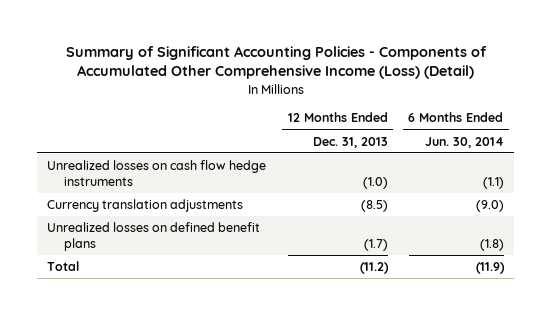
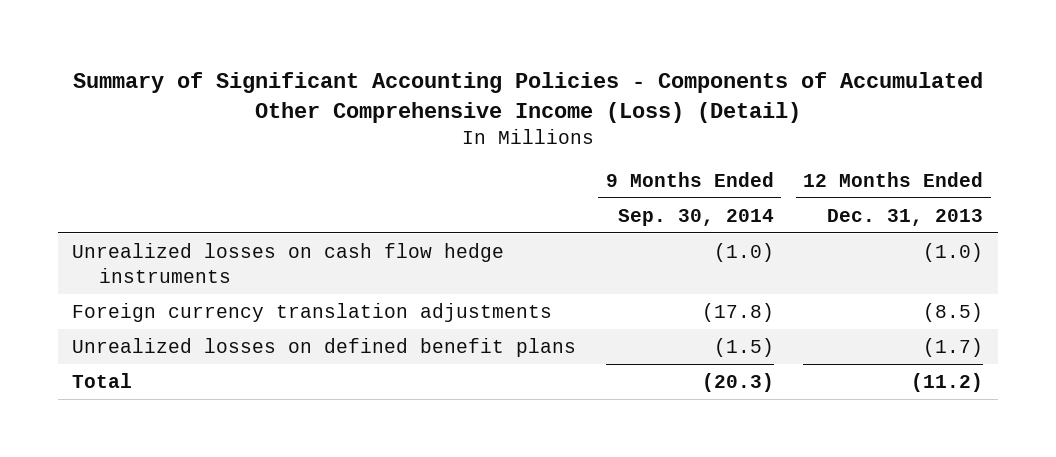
- | 12 Months Ended Dec. 31, 2013 | 6 Months Ended Jun. 30, 2014
+ | 9 Months Ended Sep. 30, 2014 | 12 Months Ended Dec. 31, 2013
- Currency translation adjustments | (8.5) | (9.0)
+ Foreign currency translation adjustments | (17.8) | (8.5)

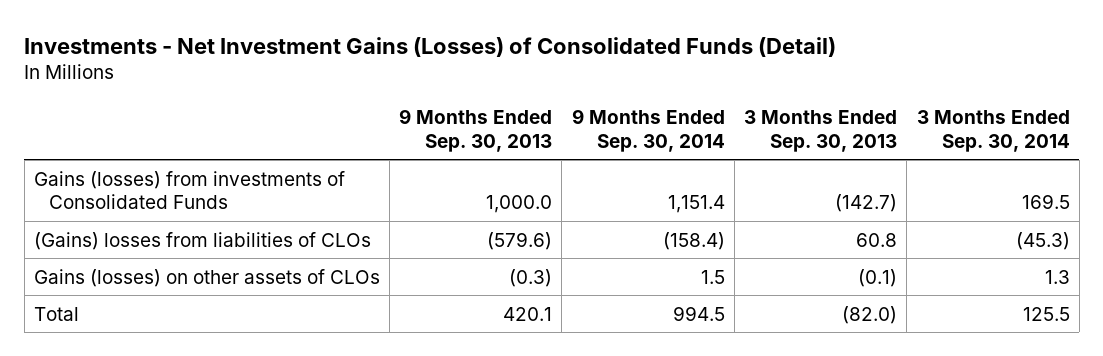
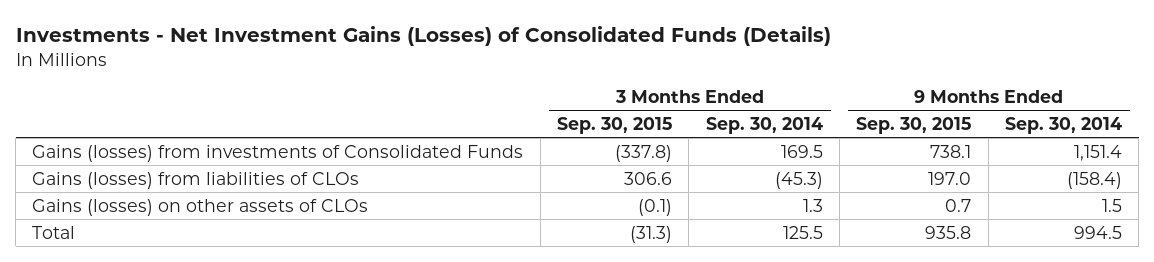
- Investments - Net Investment Gains (Losses) of Consolidated Funds (Detail)
+ Investments - Net Investment Gains (Losses) of Consolidated Funds (Details)
- | 9 Months Ended Sep. 30, 2013 | 9 Months Ended Sep. 30, 2014 | 3 Months Ended Sep. 30, 2013 | 3 Months Ended Sep. 30, 2014
+ | 3 Months Ended Sep. 30, 2015 | 3 Months Ended Sep. 30, 2014 | 9 Months Ended Sep. 30, 2015 | 9 Months Ended Sep. 30, 2014
- (Gains) losses from liabilities of CLOs | (579.6) | (158.4) | 60.8 | (45.3)
+ Gains (losses) from liabilities of CLOs | 306.6 | (45.3) | 197.0 | (158.4)

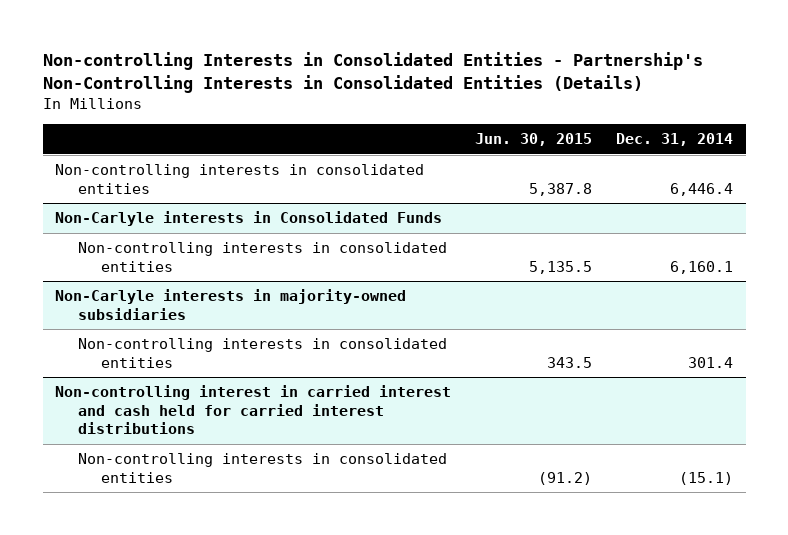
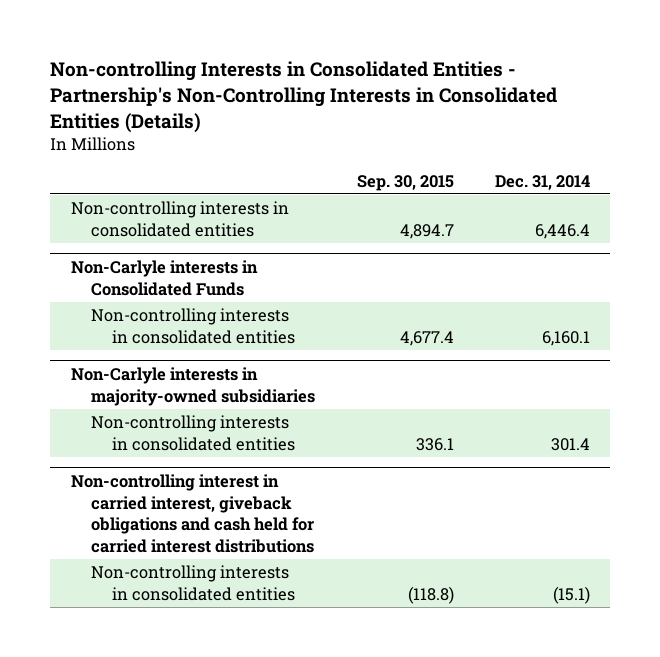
- | Jun. 30, 2015 | Dec. 31, 2014
+ | Sep. 30, 2015 | Dec. 31, 2014
- Non-controlling interest in carried interest and cash held for carried interest distributions
+ Non-controlling interest in carried interest, giveback obligations and cash held for carried interest distributions

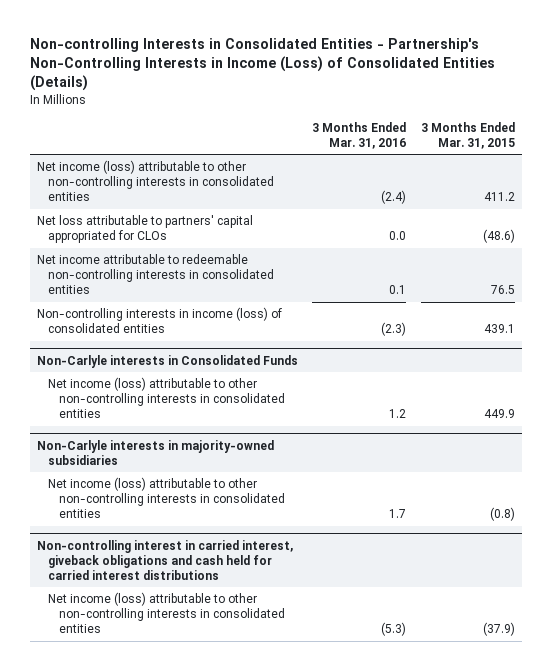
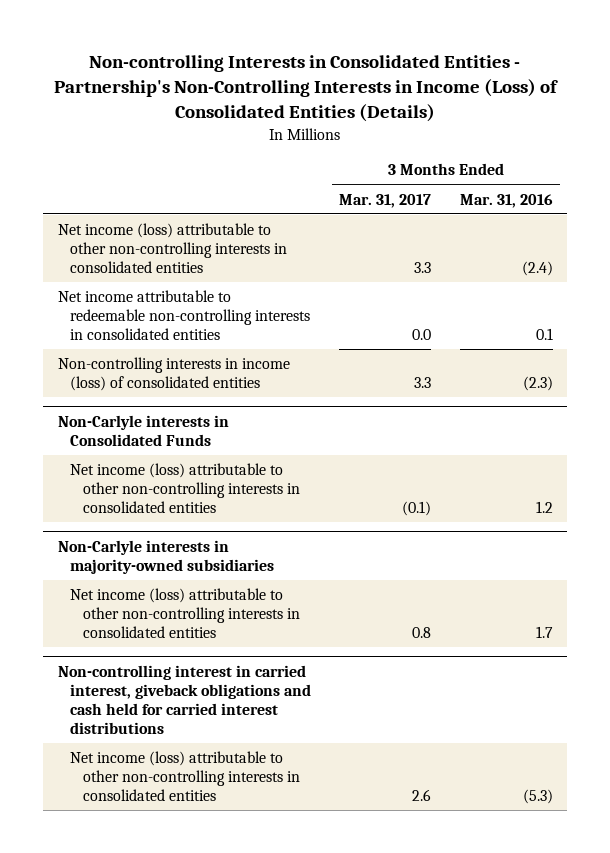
- | 3 Months Ended Mar. 31, 2016 | 3 Months Ended Mar. 31, 2015
+ | 3 Months Ended Mar. 31, 2017 | 3 Months Ended Mar. 31, 2016
- Net loss attributable to partners' capital appropriated for CLOs | 0.0 | (48.6)

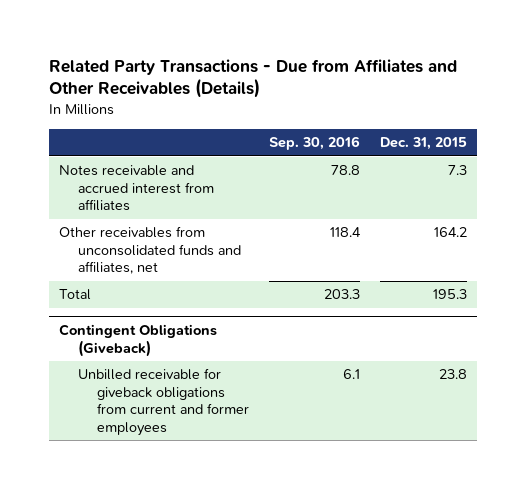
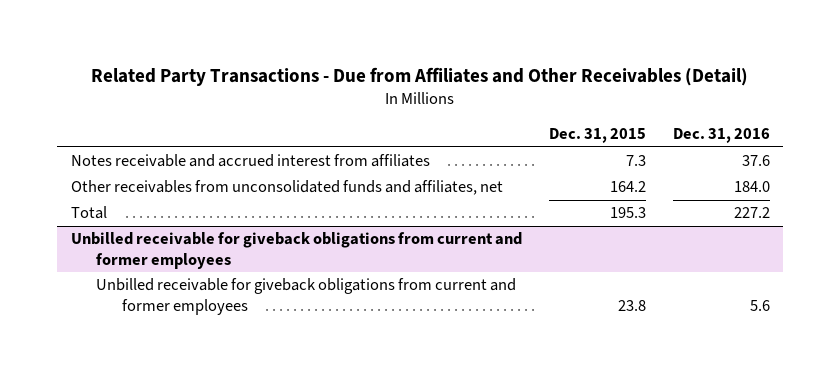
- Related Party Transactions - Due from Affiliates and Other Receivables (Details)
+ Related Party Transactions - Due from Affiliates and Other Receivables (Detail)
- | Sep. 30, 2016 | Dec. 31, 2015
+ | Dec. 31, 2015 | Dec. 31, 2016
- Contingent Obligations (Giveback)
+ Unbilled receivable for giveback obligations from current and former employees

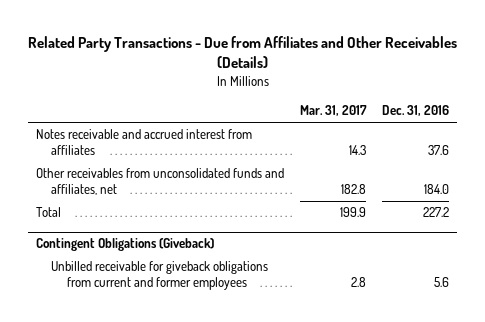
- Related Party Transactions - Due from Affiliates and Other Receivables (Detail)
+ Related Party Transactions - Due from Affiliates and Other Receivables (Details)
- | Dec. 31, 2015 | Dec. 31, 2016
+ | Mar. 31, 2017 | Dec. 31, 2016
- Unbilled receivable for giveback obligations from current and former employees
+ Contingent Obligations (Giveback)

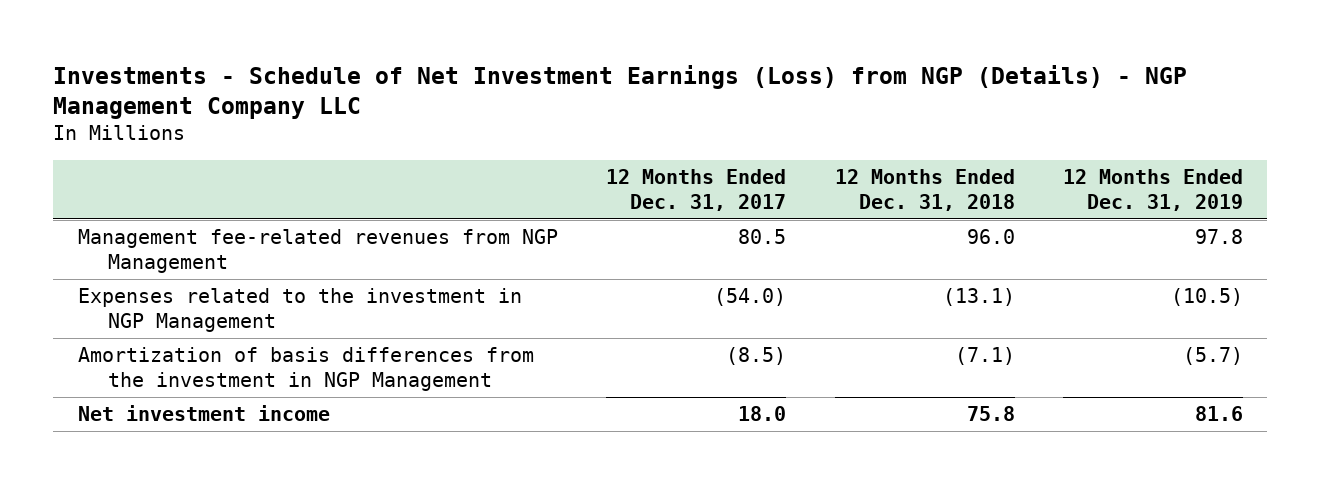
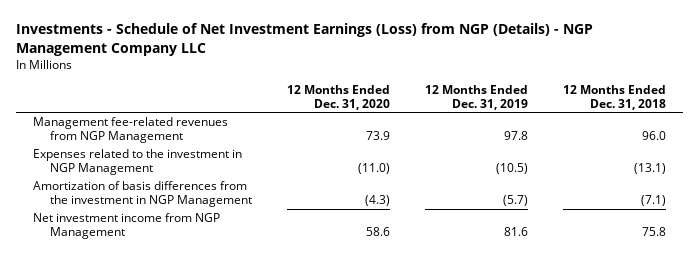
- | 12 Months Ended Dec. 31, 2017 | 12 Months Ended Dec. 31, 2018 | 12 Months Ended Dec. 31, 2019
+ | 12 Months Ended Dec. 31, 2020 | 12 Months Ended Dec. 31, 2019 | 12 Months Ended Dec. 31, 2018
- Net investment income | 18.0 | 75.8 | 81.6
+ Net investment income from NGP Management | 58.6 | 81.6 | 75.8

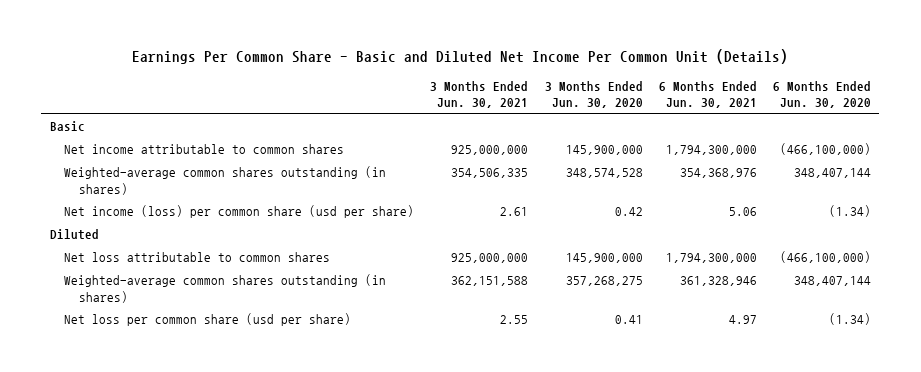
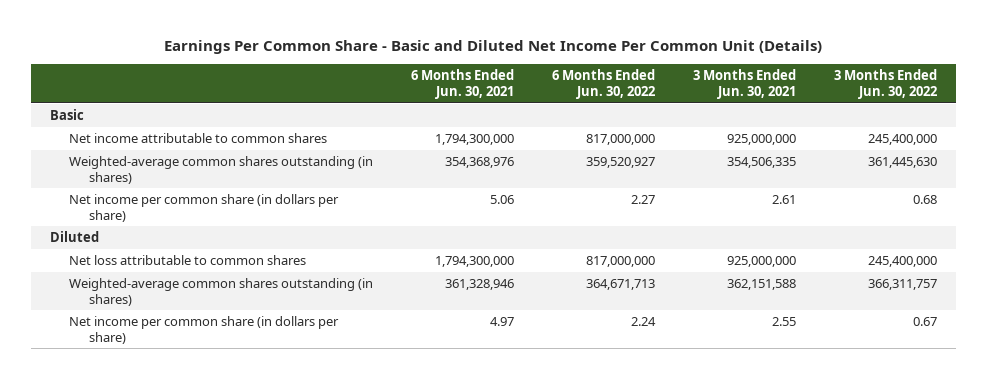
- | 3 Months Ended Jun. 30, 2021 | 3 Months Ended Jun. 30, 2020 | 6 Months Ended Jun. 30, 2021 | 6 Months Ended Jun. 30, 2020
+ | 6 Months Ended Jun. 30, 2021 | 6 Months Ended Jun. 30, 2022 | 3 Months Ended Jun. 30, 2021 | 3 Months Ended Jun. 30, 2022
- Net income (loss) per common share (usd per share) | 2.61 | 0.42 | 5.06 | (1.34)
+ Net income per common share (in dollars per share) | 5.06 | 2.27 | 2.61 | 0.68
- Net loss per common share (usd per share) | 2.55 | 0.41 | 4.97 | (1.34)
+ Net income per common share (in dollars per share) | 4.97 | 2.24 | 2.55 | 0.67

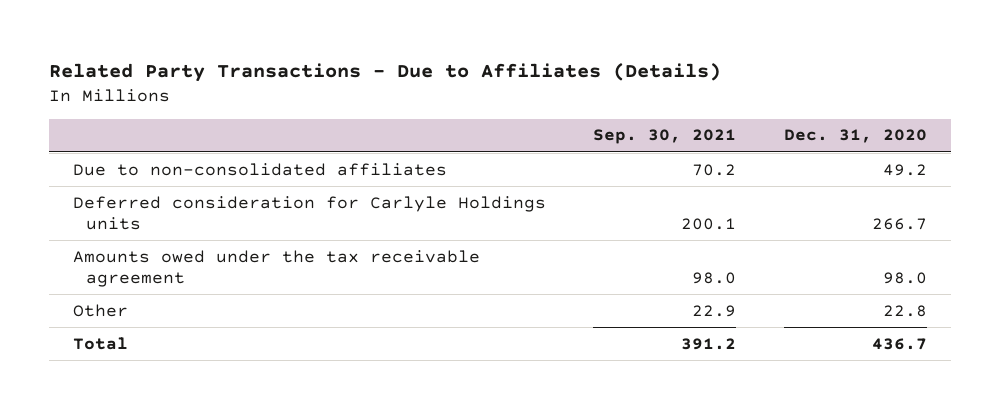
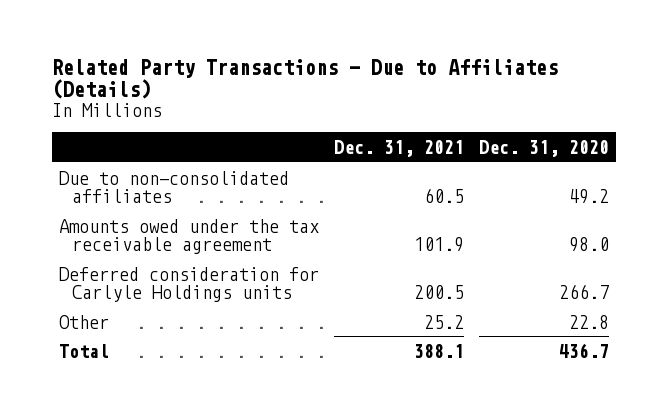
- | Sep. 30, 2021 | Dec. 31, 2020
+ | Dec. 31, 2021 | Dec. 31, 2020
moved down: Deferred consideration for Carlyle Holdings units | 200.5 | 266.7

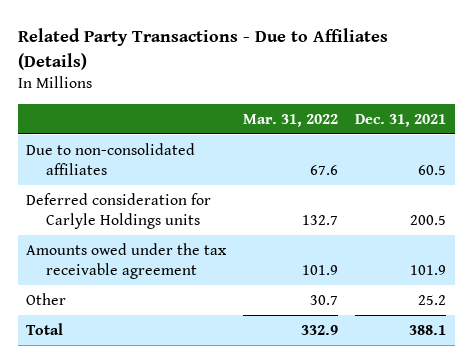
- | Dec. 31, 2021 | Dec. 31, 2020
+ | Mar. 31, 2022 | Dec. 31, 2021
moved down: Amounts owed under the tax receivable agreement | 101.9 | 101.9

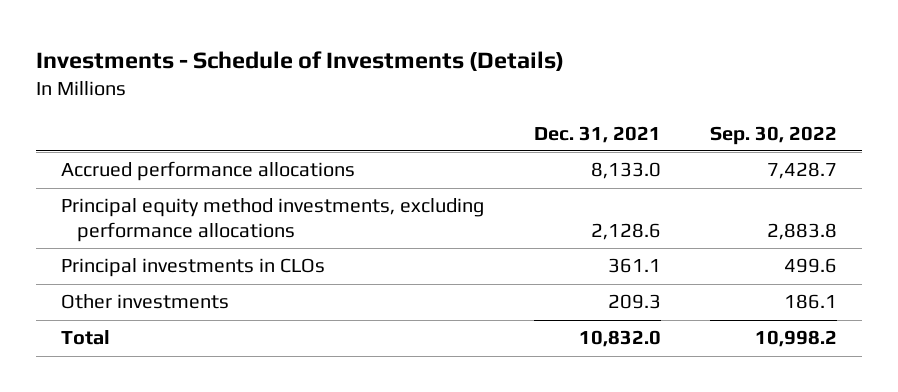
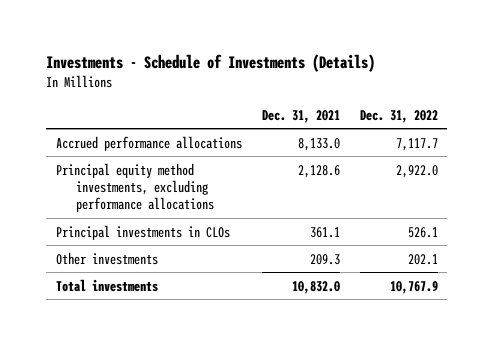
- | Dec. 31, 2021 | Sep. 30, 2022
+ | Dec. 31, 2021 | Dec. 31, 2022
- Total | 10,832.0 | 10,998.2
+ Total investments | 10,832.0 | 10,767.9

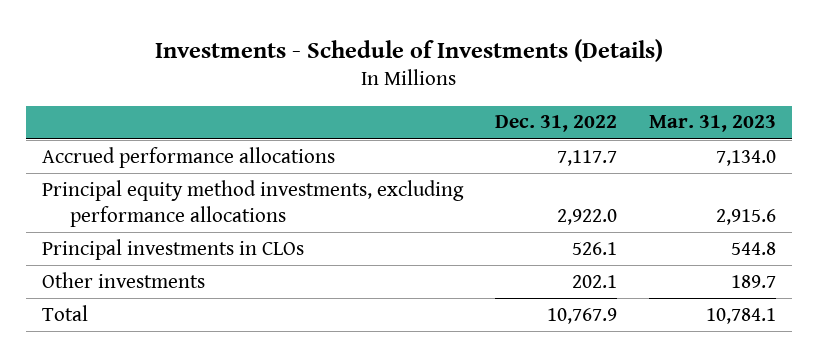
- | Dec. 31, 2021 | Dec. 31, 2022
+ | Dec. 31, 2022 | Mar. 31, 2023
- Total investments | 10,832.0 | 10,767.9
+ Total | 10,767.9 | 10,784.1

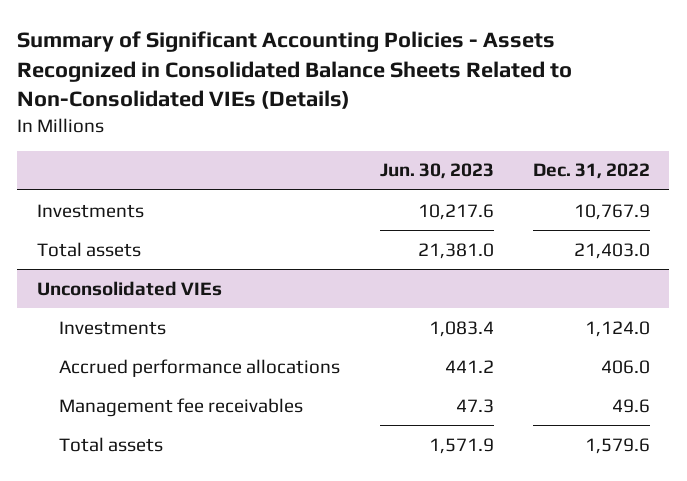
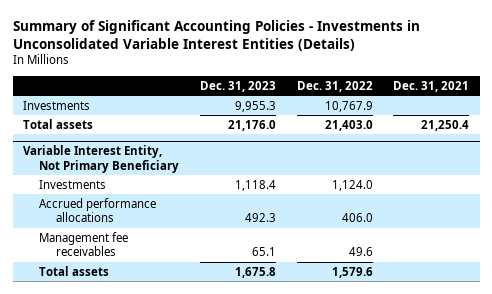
- Summary of Significant Accounting Policies - Assets Recognized in Consolidated Balance Sheets Related to Non-Consolidated VIEs (Details)
+ Summary of Significant Accounting Policies - Investments in Unconsolidated Variable Interest Entities (Details)
- | Jun. 30, 2023 | Dec. 31, 2022
+ | Dec. 31, 2023 | Dec. 31, 2022 | Dec. 31, 2021
- Unconsolidated VIEs
+ Variable Interest Entity, Not Primary Beneficiary

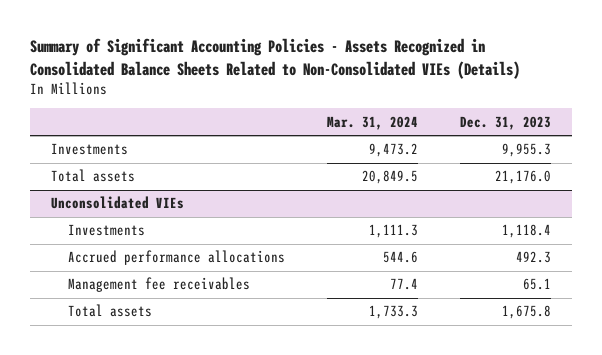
- Summary of Significant Accounting Policies - Investments in Unconsolidated Variable Interest Entities (Details)
+ Summary of Significant Accounting Policies - Assets Recognized in Consolidated Balance Sheets Related to Non-Consolidated VIEs (Details)
- | Dec. 31, 2023 | Dec. 31, 2022 | Dec. 31, 2021
+ | Mar. 31, 2024 | Dec. 31, 2023
- Variable Interest Entity, Not Primary Beneficiary
+ Unconsolidated VIEs

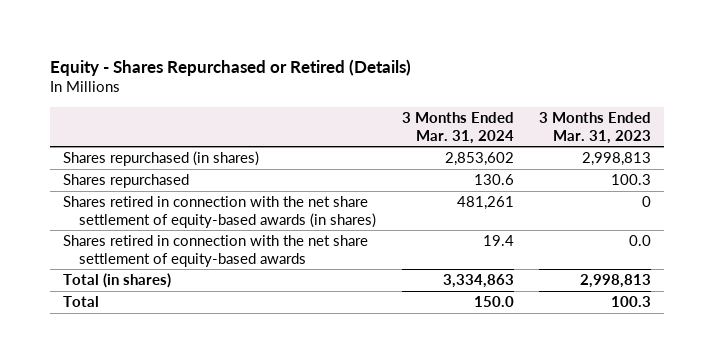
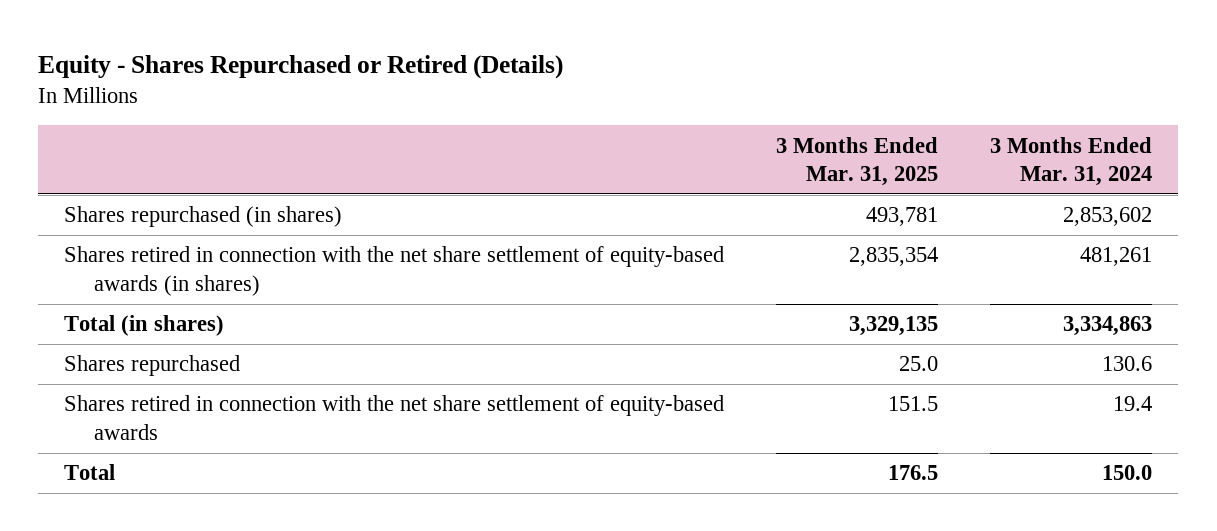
- | 3 Months Ended Mar. 31, 2024 | 3 Months Ended Mar. 31, 2023
+ | 3 Months Ended Mar. 31, 2025 | 3 Months Ended Mar. 31, 2024
moved down: Shares repurchased | 25.0 | 130.6
moved down: Shares retired in connection with the net share settlement of equity-based awards | 151.5 | 19.4

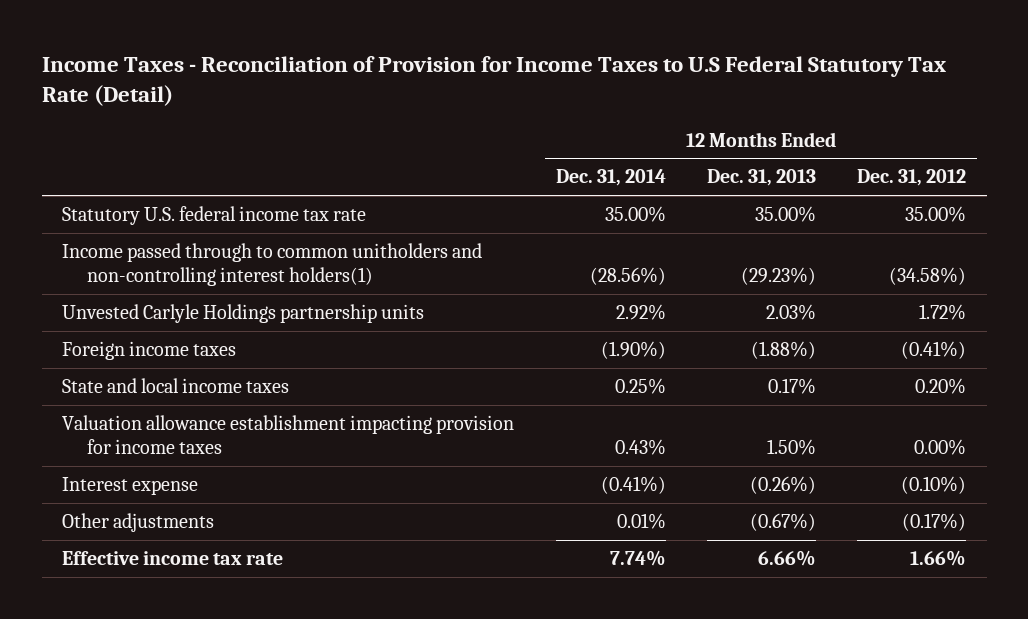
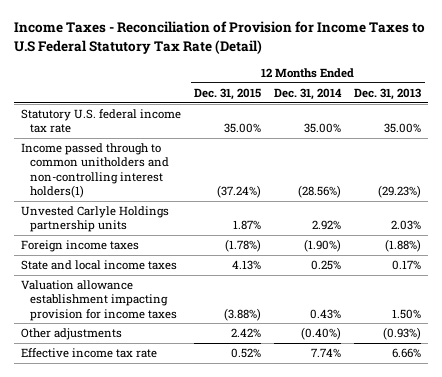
- | 12 Months Ended Dec. 31, 2014 | 12 Months Ended Dec. 31, 2013 | 12 Months Ended Dec. 31, 2012
+ | 12 Months Ended Dec. 31, 2015 | 12 Months Ended Dec. 31, 2014 | 12 Months Ended Dec. 31, 2013
- Interest expense | (0.41%) | (0.26%) | (0.10%)
- Other adjustments | 0.01% | (0.67%) | (0.17%)
+ Other adjustments | 2.42% | (0.40%) | (0.93%)

